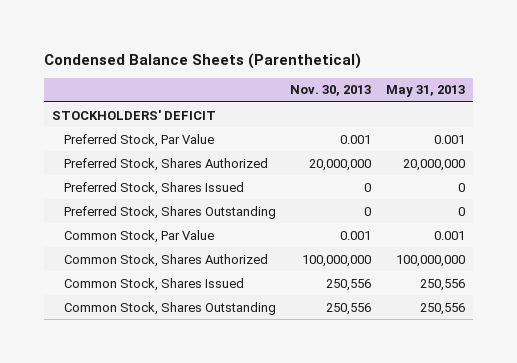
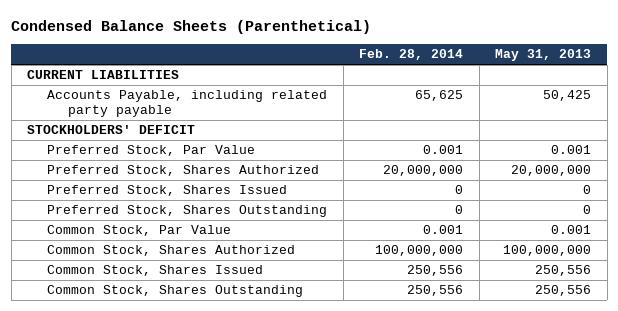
- | Nov. 30, 2013 | May 31, 2013
+ | Feb. 28, 2014 | May 31, 2013
+ CURRENT LIABILITIES
+ Accounts Payable, including related party payable | 65,625 | 50,425

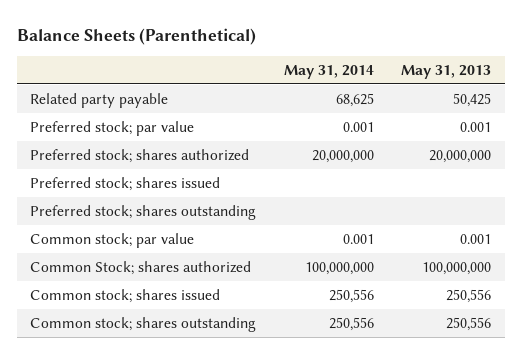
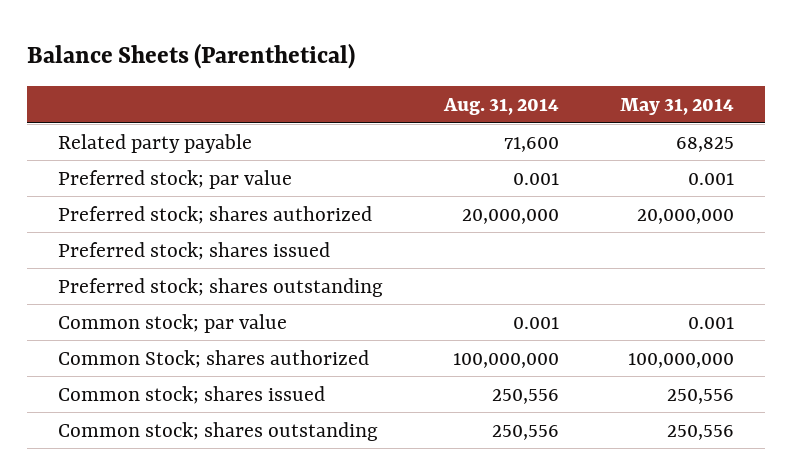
- | May 31, 2014 | May 31, 2013
+ | Aug. 31, 2014 | May 31, 2014
- Related party payable | 68,625 | 50,425
+ Related party payable | 71,600 | 68,825

